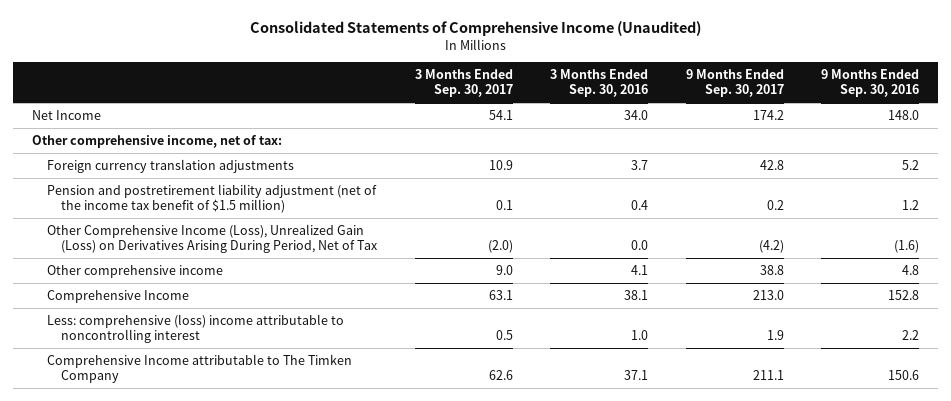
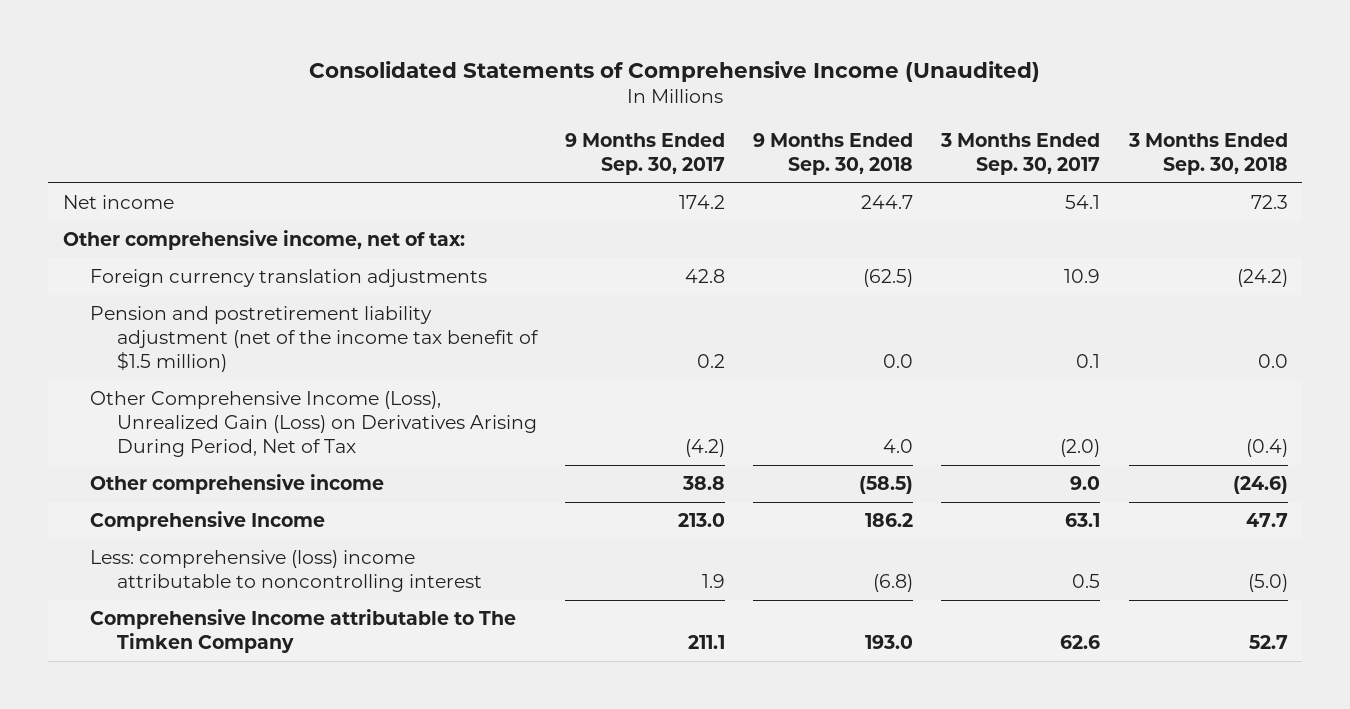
- | 3 Months Ended Sep. 30, 2017 | 3 Months Ended Sep. 30, 2016 | 9 Months Ended Sep. 30, 2017 | 9 Months Ended Sep. 30, 2016
+ | 9 Months Ended Sep. 30, 2017 | 9 Months Ended Sep. 30, 2018 | 3 Months Ended Sep. 30, 2017 | 3 Months Ended Sep. 30, 2018
- Net Income | 54.1 | 34.0 | 174.2 | 148.0
+ Net income | 174.2 | 244.7 | 54.1 | 72.3

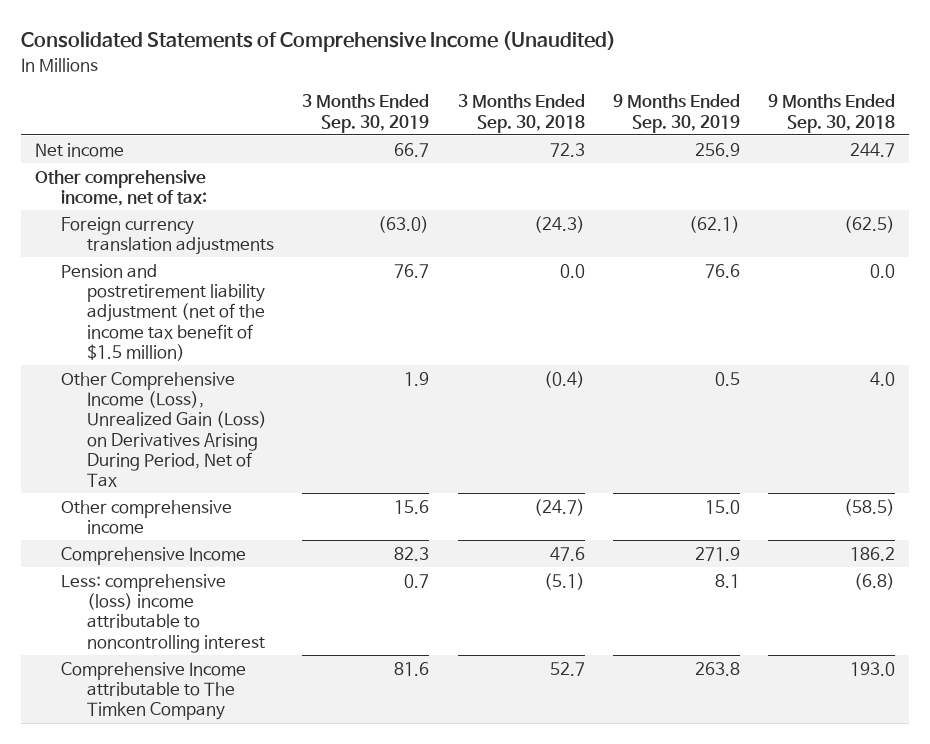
- | 9 Months Ended Sep. 30, 2017 | 9 Months Ended Sep. 30, 2018 | 3 Months Ended Sep. 30, 2017 | 3 Months Ended Sep. 30, 2018
+ | 3 Months Ended Sep. 30, 2019 | 3 Months Ended Sep. 30, 2018 | 9 Months Ended Sep. 30, 2019 | 9 Months Ended Sep. 30, 2018
- Foreign currency translation adjustments | 42.8 | (62.5) | 10.9 | (24.2)
+ Foreign currency translation adjustments | (63.0) | (24.3) | (62.1) | (62.5)
- Other comprehensive income | 38.8 | (58.5) | 9.0 | (24.6)
- Comprehensive Income | 213.0 | 186.2 | 63.1 | 47.7
- Less: comprehensive (loss) income attributable to noncontrolling interest | 1.9 | (6.8) | 0.5 | (5.0)
+ Other comprehensive income | 15.6 | (24.7) | 15.0 | (58.5)
+ Comprehensive Income | 82.3 | 47.6 | 271.9 | 186.2
+ Less: comprehensive (loss) income attributable to noncontrolling interest | 0.7 | (5.1) | 8.1 | (6.8)

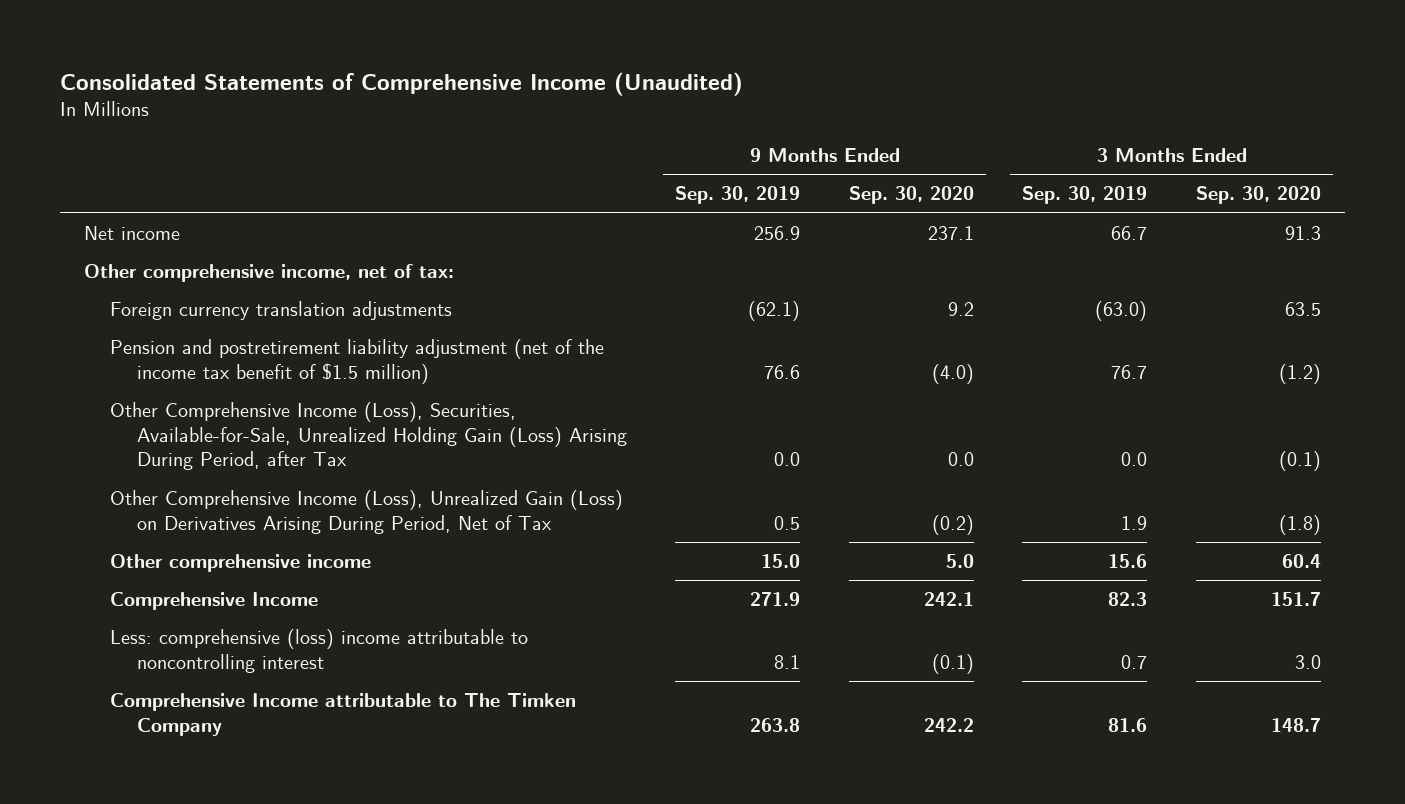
- | 3 Months Ended Sep. 30, 2019 | 3 Months Ended Sep. 30, 2018 | 9 Months Ended Sep. 30, 2019 | 9 Months Ended Sep. 30, 2018
+ | 9 Months Ended Sep. 30, 2019 | 9 Months Ended Sep. 30, 2020 | 3 Months Ended Sep. 30, 2019 | 3 Months Ended Sep. 30, 2020
+ Other Comprehensive Income (Loss), Securities, Available-for-Sale, Unrealized Holding Gain (Loss) Arising During Period, after Tax | 0.0 | 0.0 | 0.0 | (0.1)

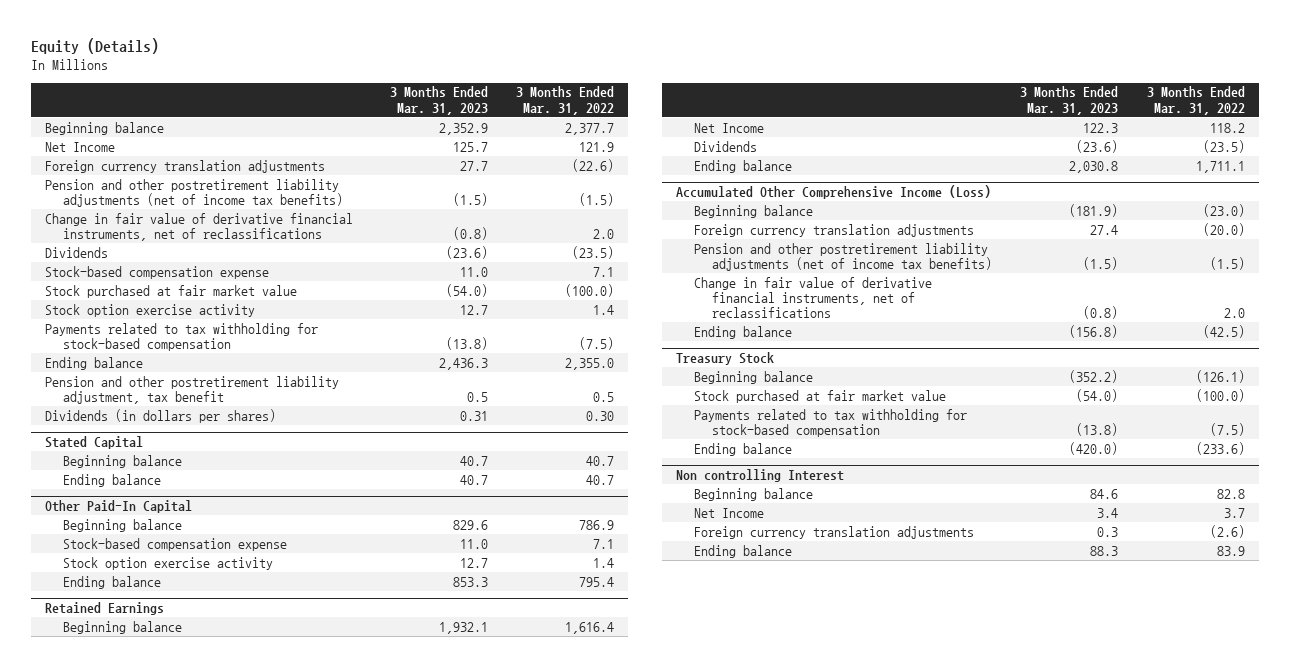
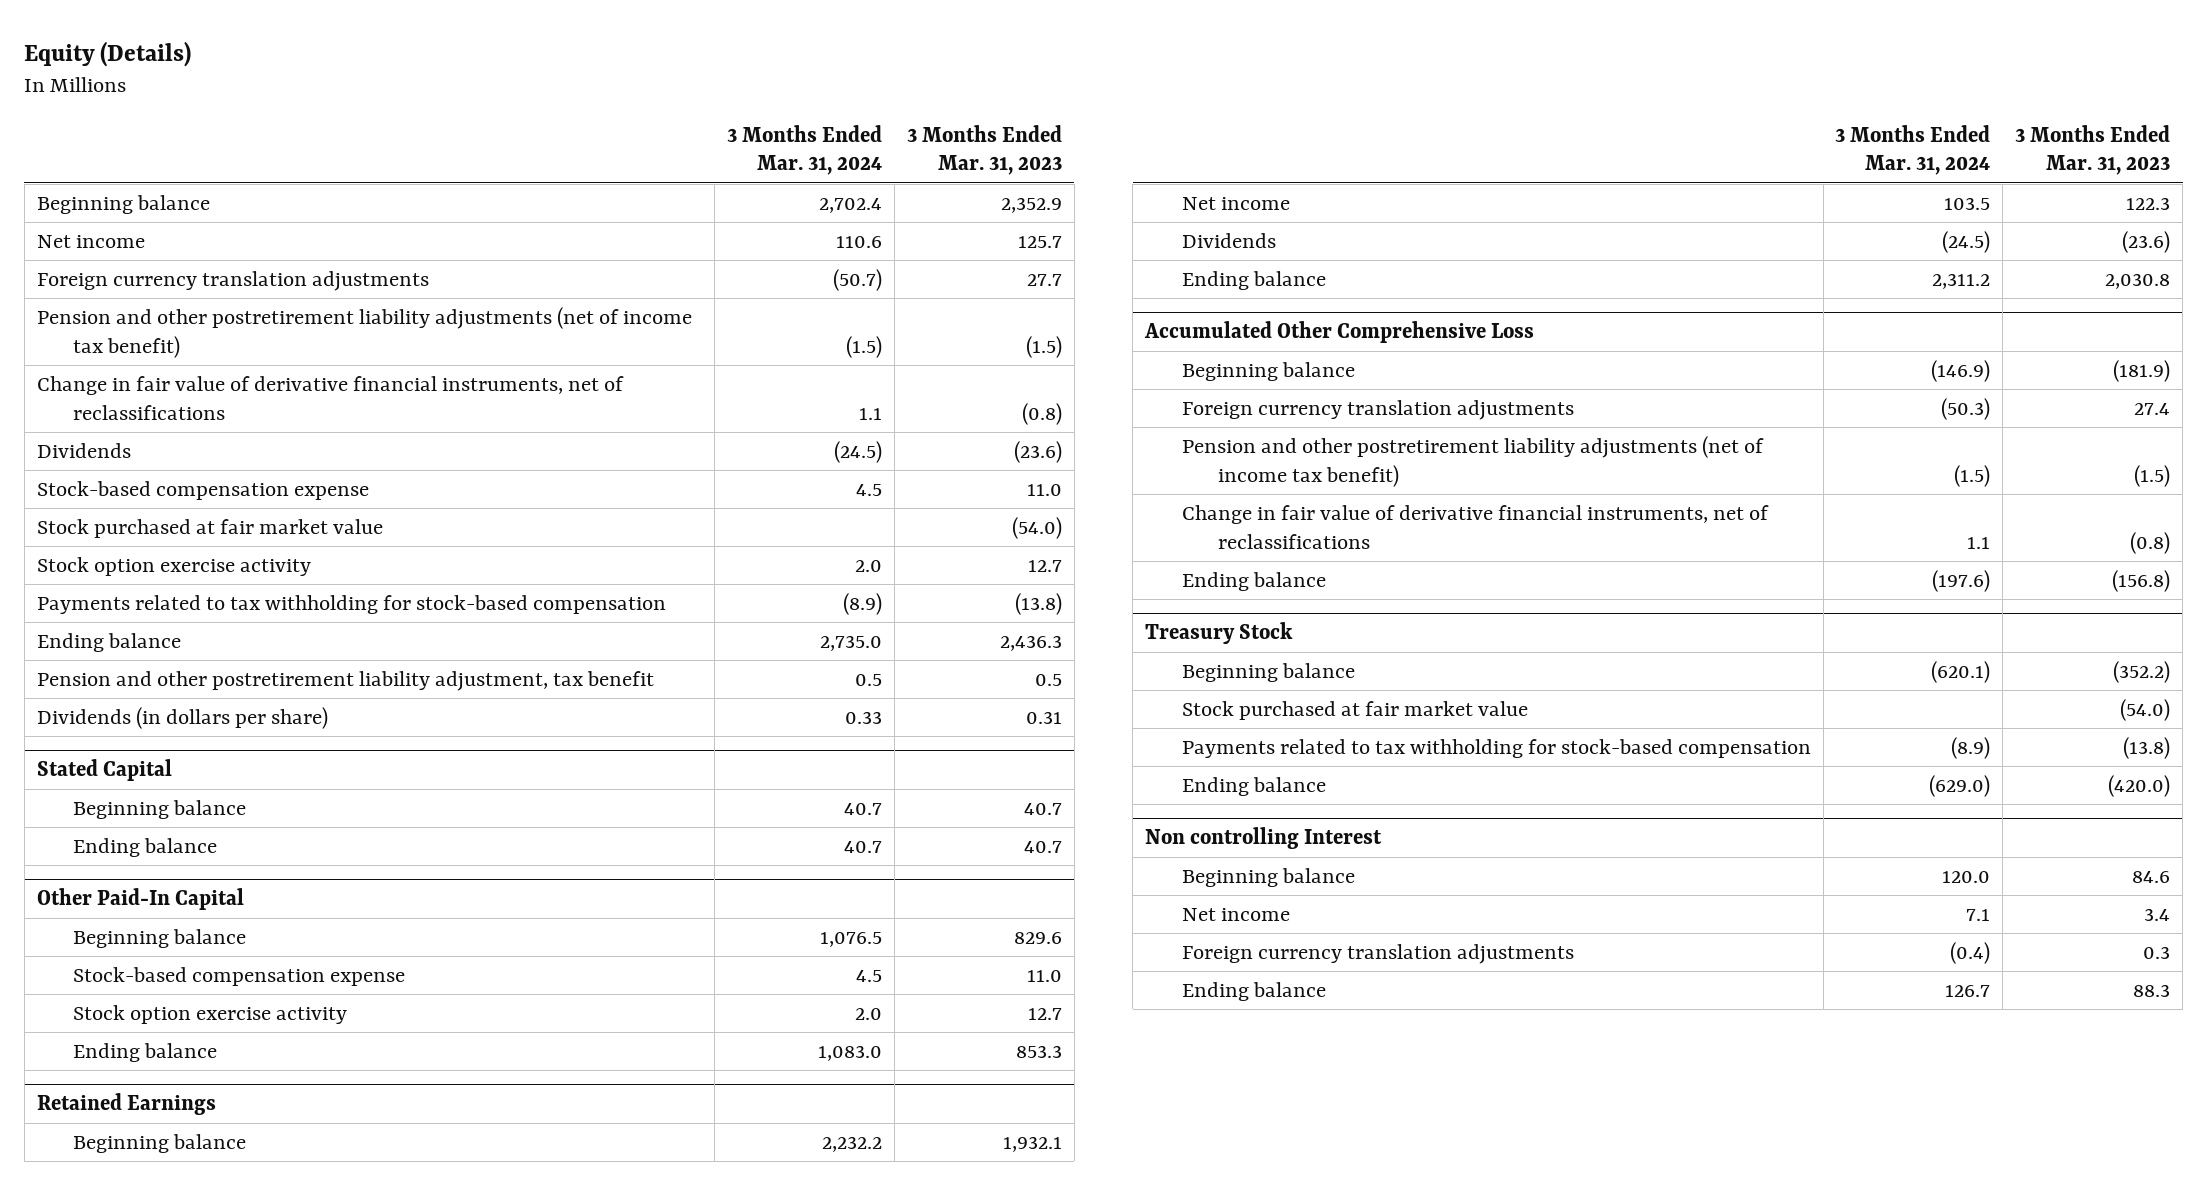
- | 3 Months Ended Mar. 31, 2023 | 3 Months Ended Mar. 31, 2022
+ | 3 Months Ended Mar. 31, 2024 | 3 Months Ended Mar. 31, 2023
- Net Income | 125.7 | 121.9
+ Net income | 110.6 | 125.7
- Pension and other postretirement liability adjustments (net of income tax benefits) | (1.5) | (1.5)
+ Pension and other postretirement liability adjustments (net of income tax benefit) | (1.5) | (1.5)
- Dividends (in dollars per shares) | 0.31 | 0.30
+ Dividends (in dollars per share) | 0.33 | 0.31
@ Retained Earnings
- Net Income | 122.3 | 118.2
+ Net income | 103.5 | 122.3
- Accumulated Other Comprehensive Income (Loss)
+ Accumulated Other Comprehensive Loss
- Pension and other postretirement liability adjustments (net of income tax benefits) | (1.5) | (1.5)
+ Pension and other postretirement liability adjustments (net of income tax benefit) | (1.5) | (1.5)
@ Non controlling Interest
- Net Income | 3.4 | 3.7
+ Net income | 7.1 | 3.4

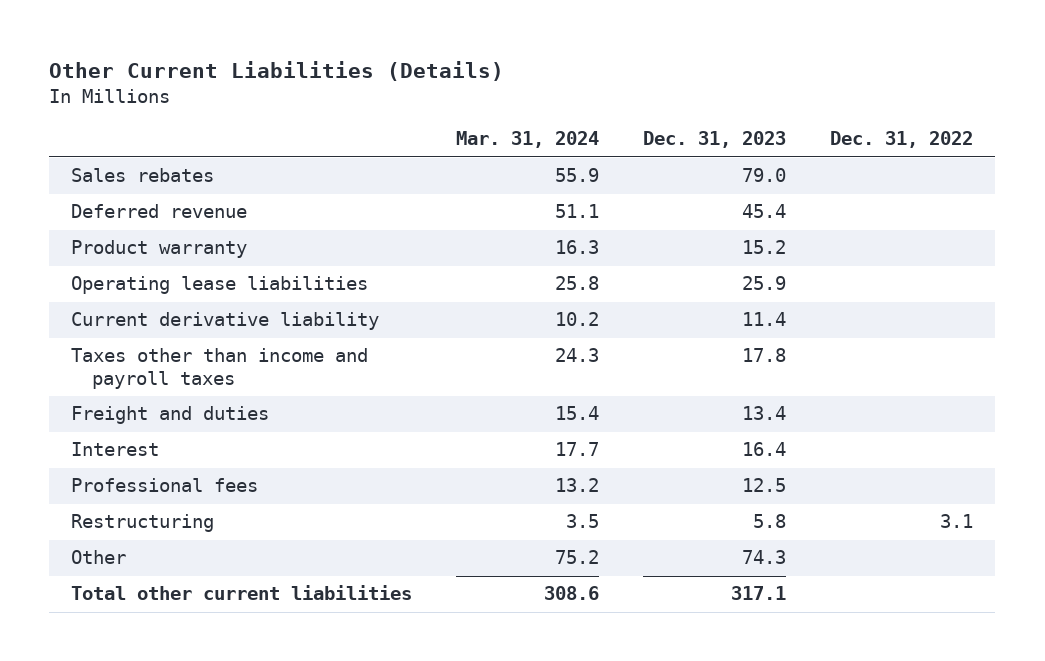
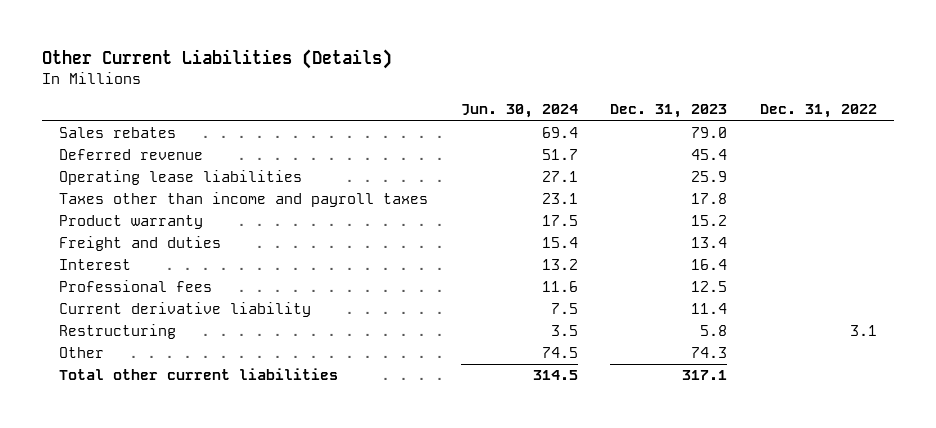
- | Mar. 31, 2024 | Dec. 31, 2023 | Dec. 31, 2022
+ | Jun. 30, 2024 | Dec. 31, 2023 | Dec. 31, 2022
moved down: Product warranty | 17.5 | 15.2 |
moved down: Current derivative liability | 7.5 | 11.4 |

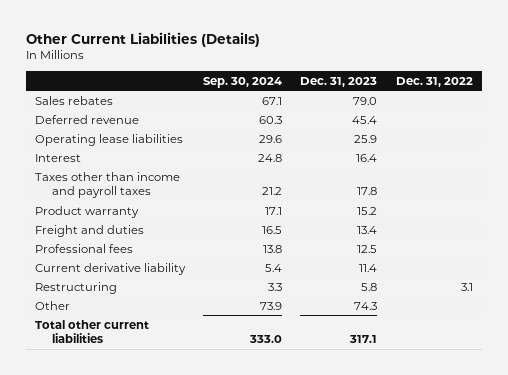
- | Jun. 30, 2024 | Dec. 31, 2023 | Dec. 31, 2022
+ | Sep. 30, 2024 | Dec. 31, 2023 | Dec. 31, 2022
moved up: Interest | 24.8 | 16.4 |

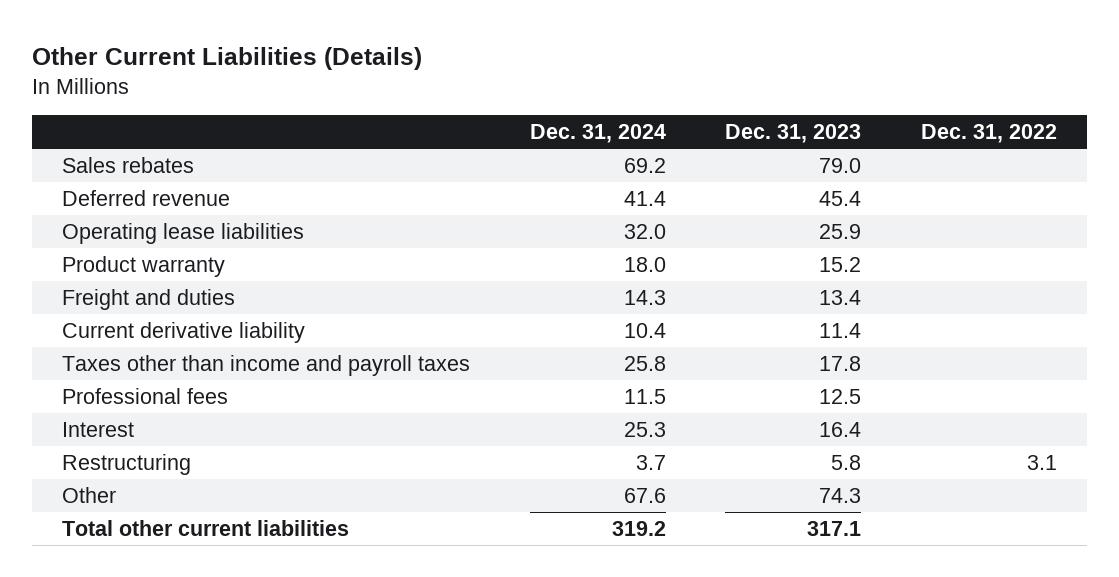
- | Sep. 30, 2024 | Dec. 31, 2023 | Dec. 31, 2022
+ | Dec. 31, 2024 | Dec. 31, 2023 | Dec. 31, 2022
moved down: Taxes other than income and payroll taxes | 25.8 | 17.8 |
moved down: Professional fees | 11.5 | 12.5 |
moved down: Interest | 25.3 | 16.4 |

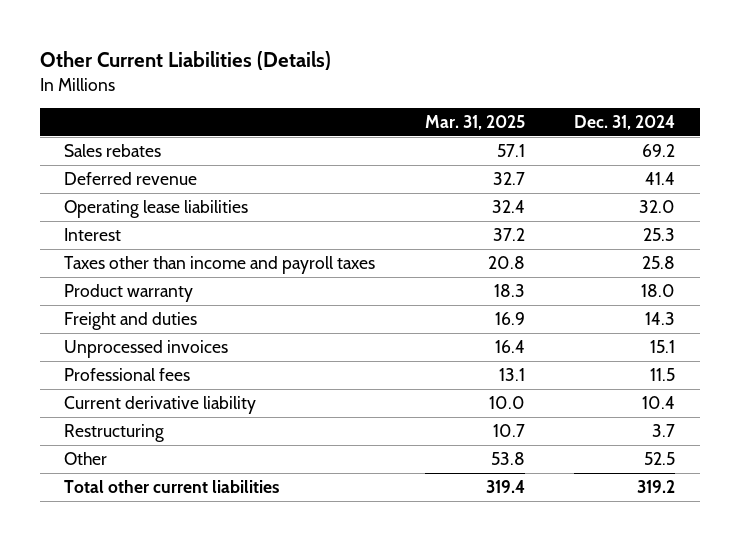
- | Dec. 31, 2024 | Dec. 31, 2023 | Dec. 31, 2022
+ | Mar. 31, 2025 | Dec. 31, 2024
moved up: Interest | 37.2 | 25.3
moved up: Taxes other than income and payroll taxes | 20.8 | 25.8
+ Unprocessed invoices | 16.4 | 15.1
moved down: Current derivative liability | 10.0 | 10.4
- Other | 67.6 | 74.3 |
+ Other | 53.8 | 52.5

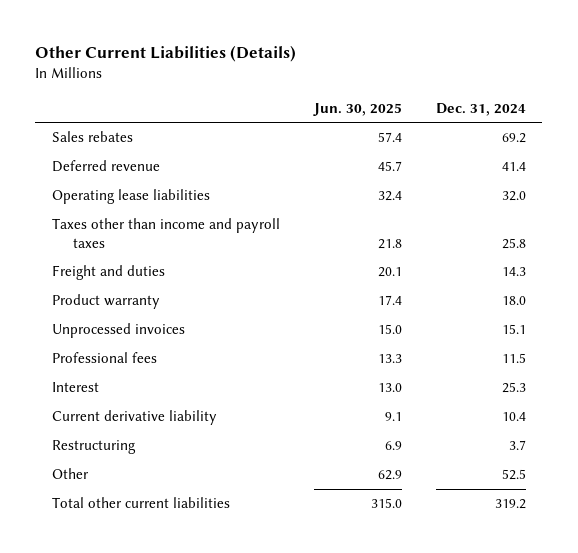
- | Mar. 31, 2025 | Dec. 31, 2024
+ | Jun. 30, 2025 | Dec. 31, 2024
moved down: Product warranty | 17.4 | 18.0
moved down: Interest | 13.0 | 25.3

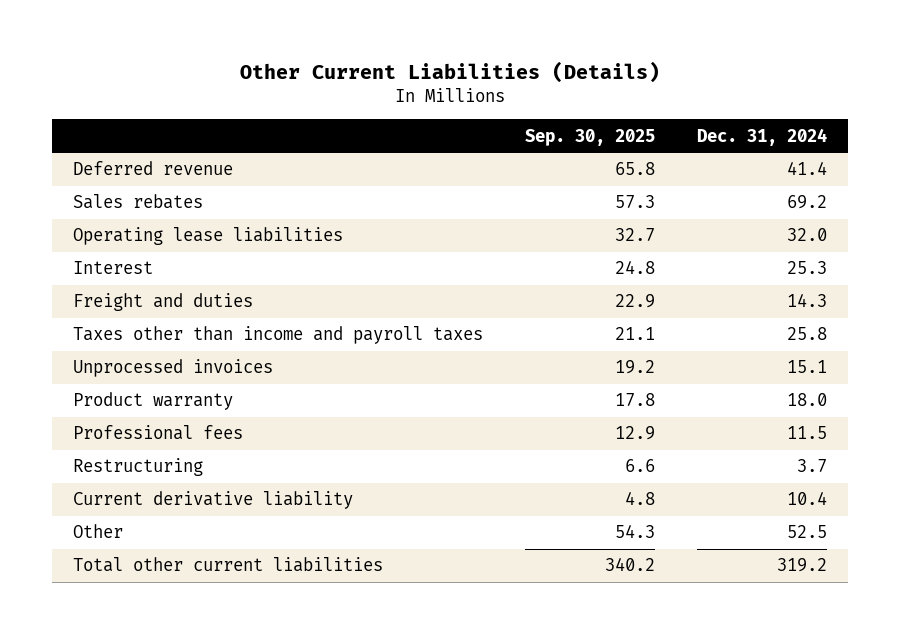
- | Jun. 30, 2025 | Dec. 31, 2024
+ | Sep. 30, 2025 | Dec. 31, 2024
moved down: Sales rebates | 57.3 | 69.2
moved up: Interest | 24.8 | 25.3
moved down: Taxes other than income and payroll taxes | 21.1 | 25.8
moved down: Product warranty | 17.8 | 18.0
moved down: Current derivative liability | 4.8 | 10.4

